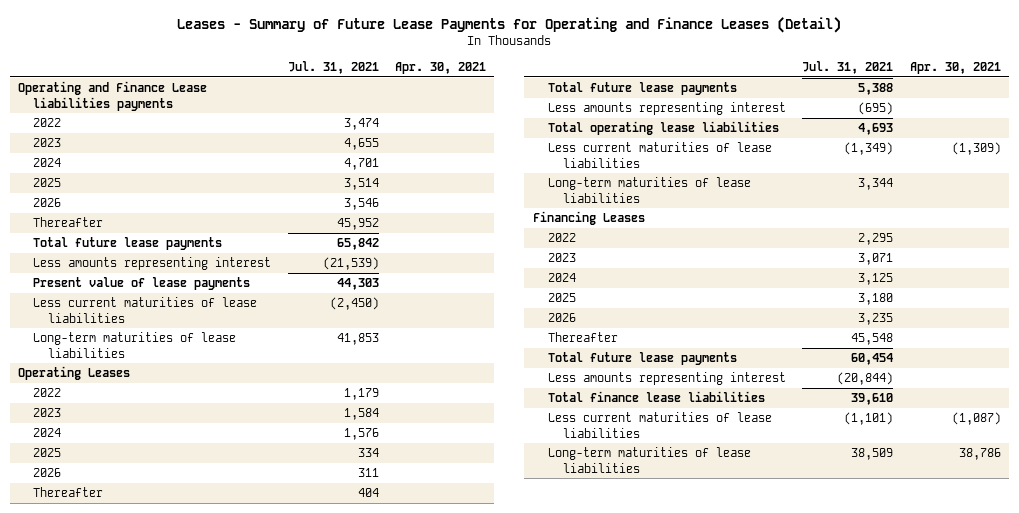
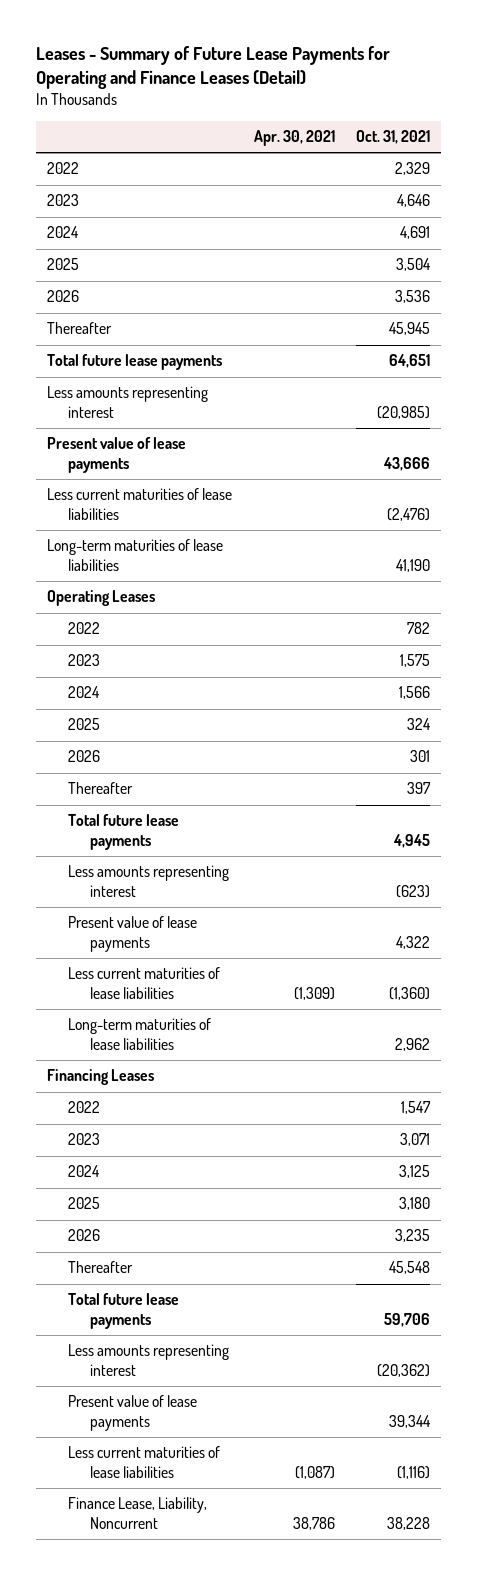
- | Jul. 31, 2021 | Apr. 30, 2021
+ | Apr. 30, 2021 | Oct. 31, 2021
- Operating and Finance Lease liabilities payments
- Total operating lease liabilities | 4,693 |
+ Present value of lease payments | | 4,322
- Total finance lease liabilities | 39,610 |
+ Present value of lease payments | | 39,344
- Long-term maturities of lease liabilities | 38,509 | 38,786
+ Finance Lease, Liability, Noncurrent | 38,786 | 38,228

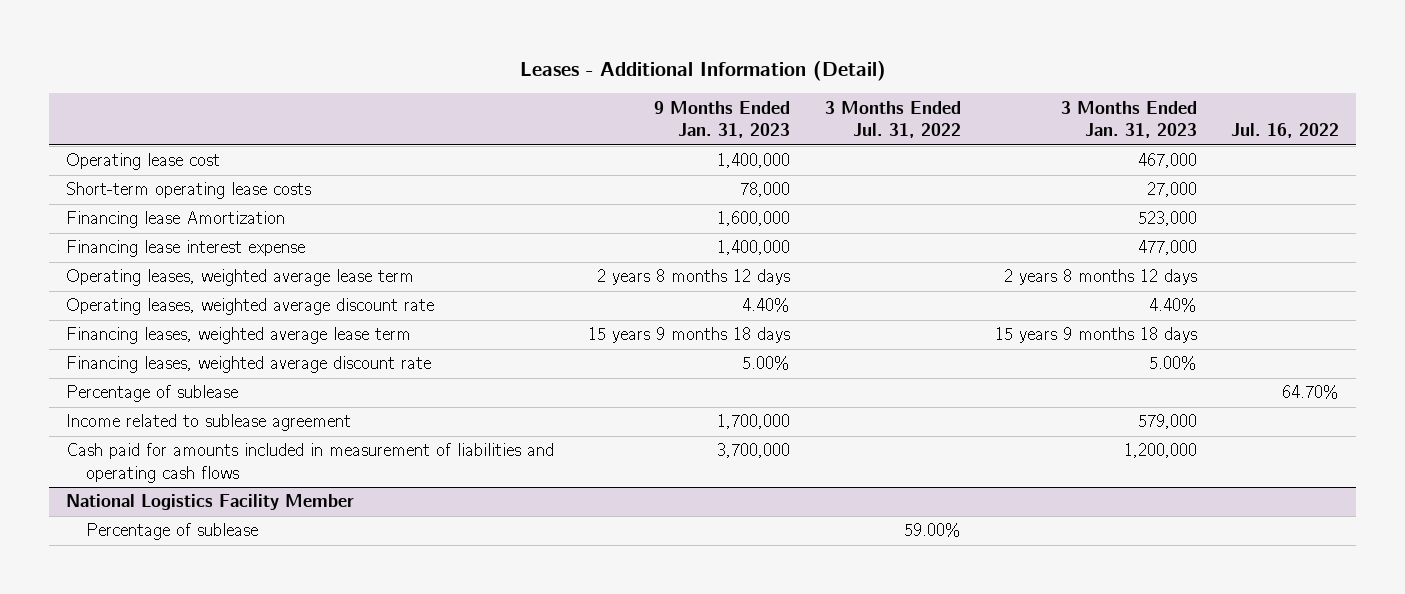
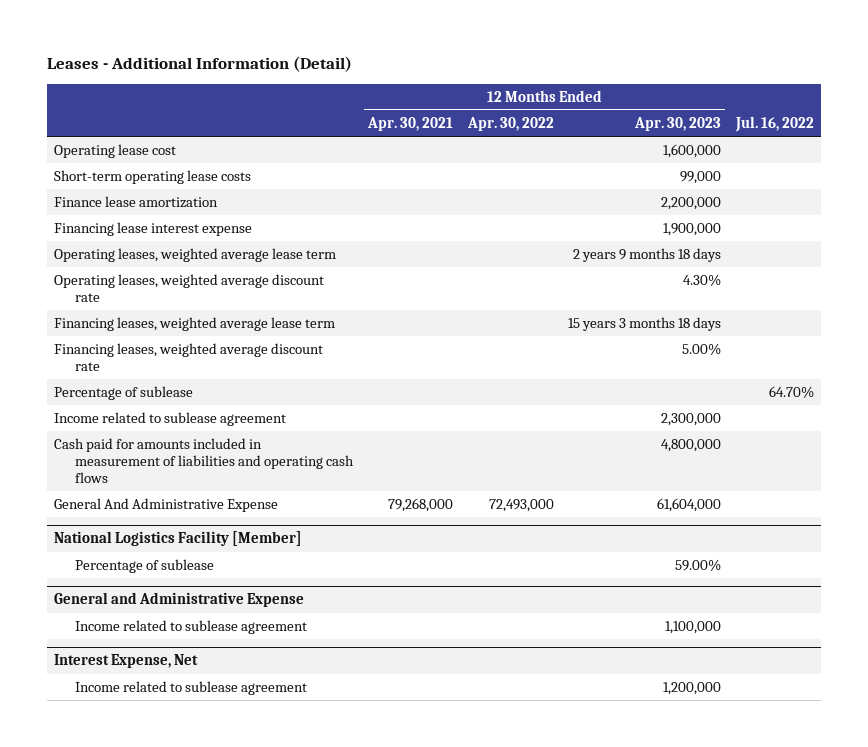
- | 9 Months Ended Jan. 31, 2023 | 3 Months Ended Jul. 31, 2022 | 3 Months Ended Jan. 31, 2023 | Jul. 16, 2022
+ | 12 Months Ended Apr. 30, 2021 | 12 Months Ended Apr. 30, 2022 | 12 Months Ended Apr. 30, 2023 | Jul. 16, 2022
- Financing lease Amortization | 1,600,000 | | 523,000 |
+ Finance lease amortization | | | 2,200,000 |
- National Logistics Facility Member
+ General And Administrative Expense | 79,268,000 | 72,493,000 | 61,604,000 |
+ National Logistics Facility [Member]
+ General and Administrative Expense
+ Income related to sublease agreement | | | 1,100,000 |
+ Interest Expense, Net
+ Income related to sublease agreement | | | 1,200,000 |

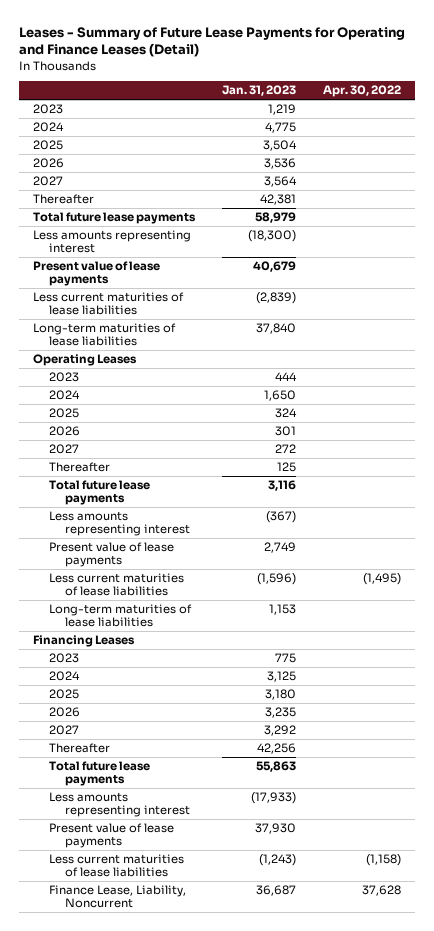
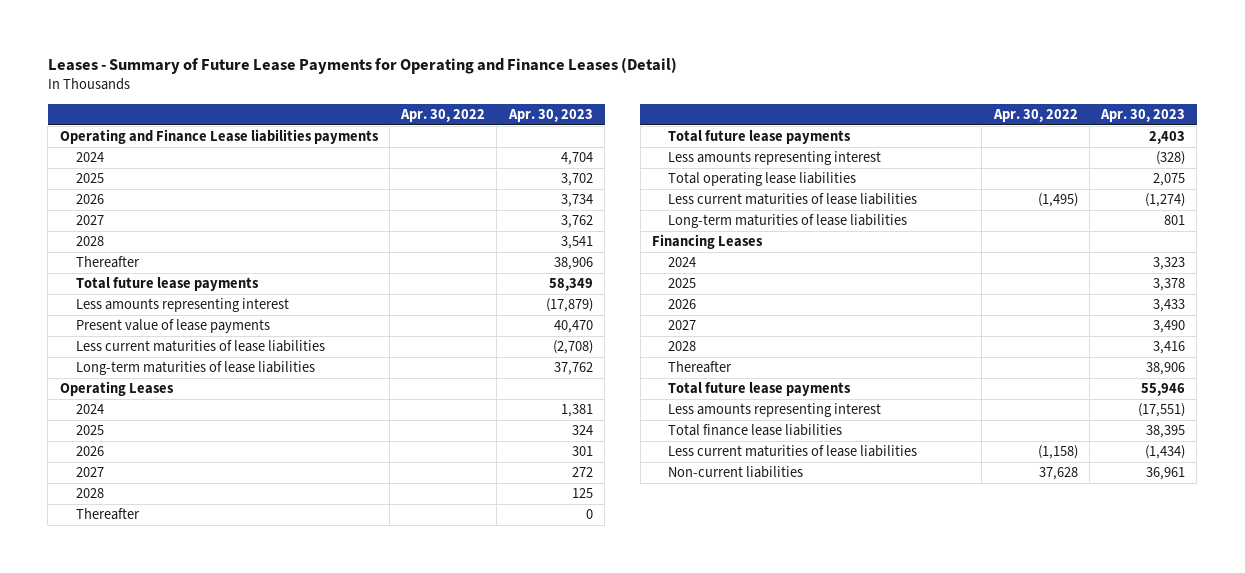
- | Jan. 31, 2023 | Apr. 30, 2022
+ | Apr. 30, 2022 | Apr. 30, 2023
- 2023 | 1,219 |
+ Operating and Finance Lease liabilities payments
+ 2028 | | 3,541
- 2023 | 444 |
+ 2028 | | 125
- Present value of lease payments | 2,749 |
+ Total operating lease liabilities | | 2,075
- 2023 | 775 |
+ 2028 | | 3,416
- Present value of lease payments | 37,930 |
+ Total finance lease liabilities | | 38,395
- Finance Lease, Liability, Noncurrent | 36,687 | 37,628
+ Non-current liabilities | 37,628 | 36,961

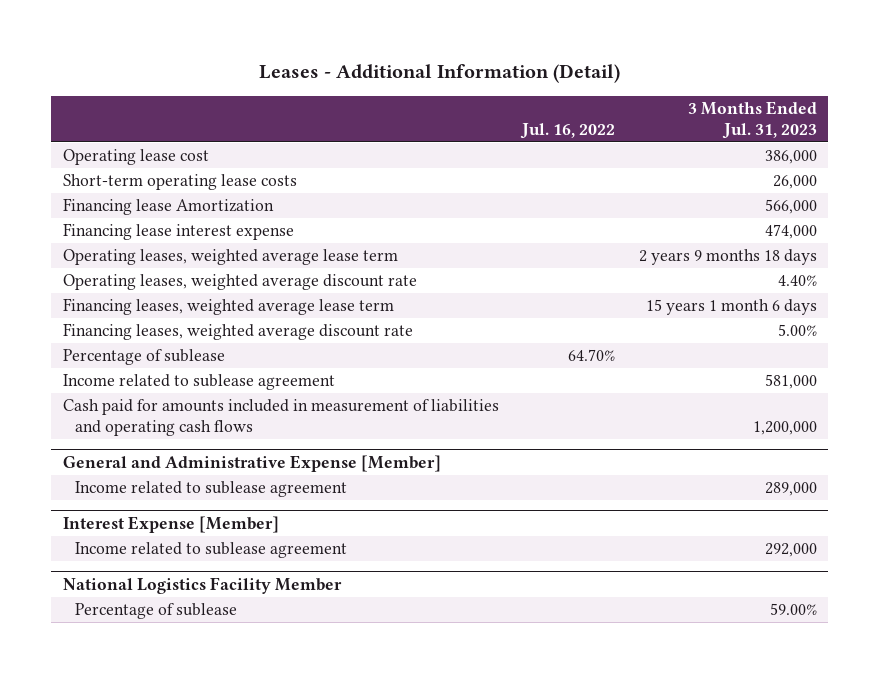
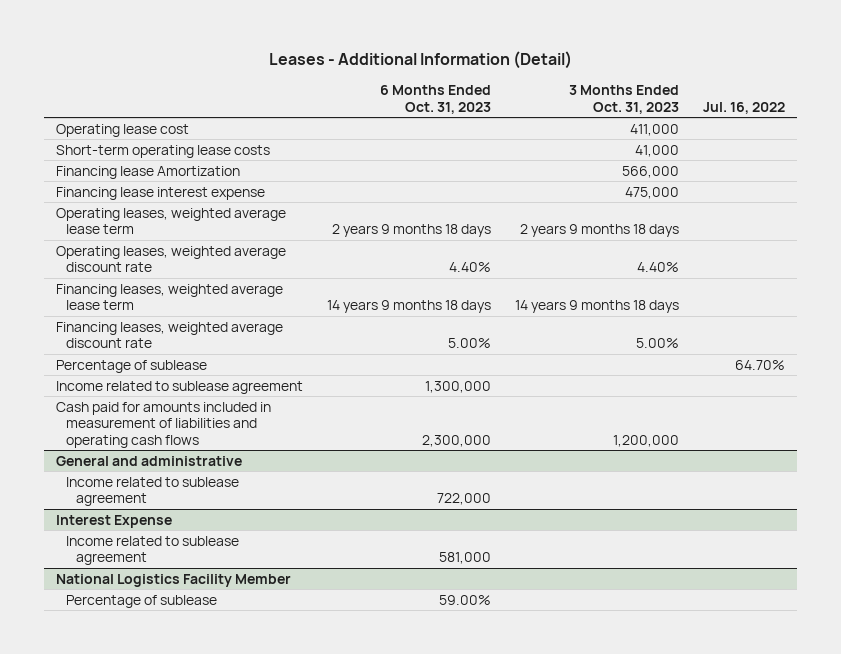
- | Jul. 16, 2022 | 3 Months Ended Jul. 31, 2023
+ | 6 Months Ended Oct. 31, 2023 | 3 Months Ended Oct. 31, 2023 | Jul. 16, 2022
- General and Administrative Expense [Member]
+ General and administrative
- Interest Expense [Member]
+ Interest Expense

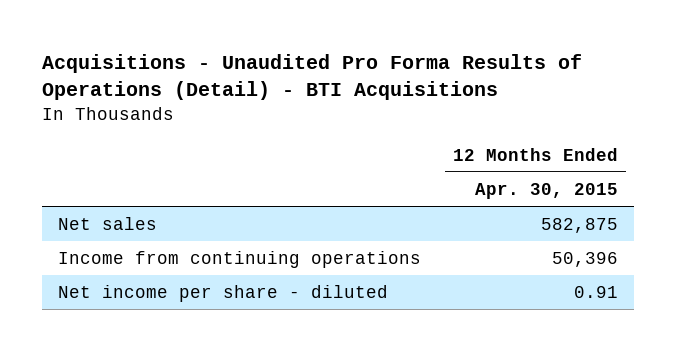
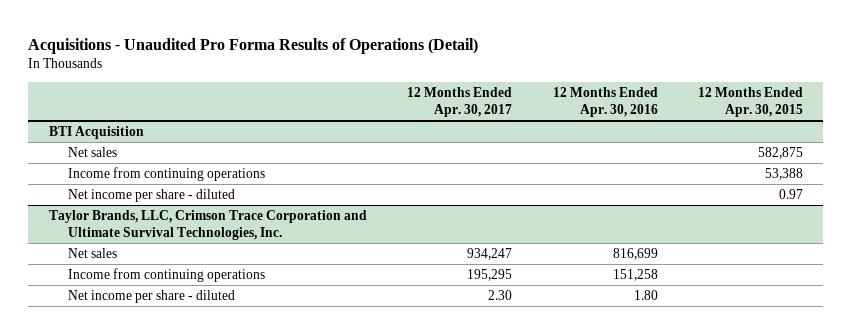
- Acquisitions - Unaudited Pro Forma Results of Operations (Detail) - BTI Acquisitions
+ Acquisitions - Unaudited Pro Forma Results of Operations (Detail)
- | 12 Months Ended Apr. 30, 2015
+ | 12 Months Ended Apr. 30, 2017 | 12 Months Ended Apr. 30, 2016 | 12 Months Ended Apr. 30, 2015
+ BTI Acquisition
- Income from continuing operations | 50,396
- Net income per share - diluted | 0.91
+ Income from continuing operations | | | 53,388
+ Net income per share - diluted | | | 0.97
+ Taylor Brands, LLC, Crimson Trace Corporation and Ultimate Survival Technologies, Inc.
+ Net sales | 934,247 | 816,699 |
+ Income from continuing operations | 195,295 | 151,258 |
+ Net income per share - diluted | 2.30 | 1.80 |

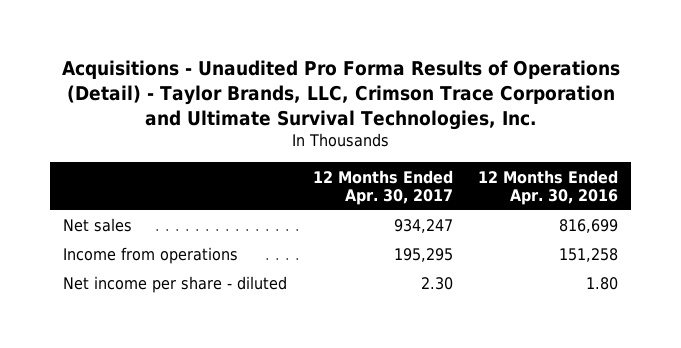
- Acquisitions - Unaudited Pro Forma Results of Operations (Detail)
+ Acquisitions - Unaudited Pro Forma Results of Operations (Detail) - Taylor Brands, LLC, Crimson Trace Corporation and Ultimate Survival Technologies, Inc.
- | 12 Months Ended Apr. 30, 2017 | 12 Months Ended Apr. 30, 2016 | 12 Months Ended Apr. 30, 2015
+ | 12 Months Ended Apr. 30, 2017 | 12 Months Ended Apr. 30, 2016
- BTI Acquisition
- Net sales | | | 582,875
- Income from continuing operations | | | 53,388
- Net income per share - diluted | | | 0.97
- Taylor Brands, LLC, Crimson Trace Corporation and Ultimate Survival Technologies, Inc.
- Income from continuing operations | 195,295 | 151,258 |
+ Income from operations | 195,295 | 151,258

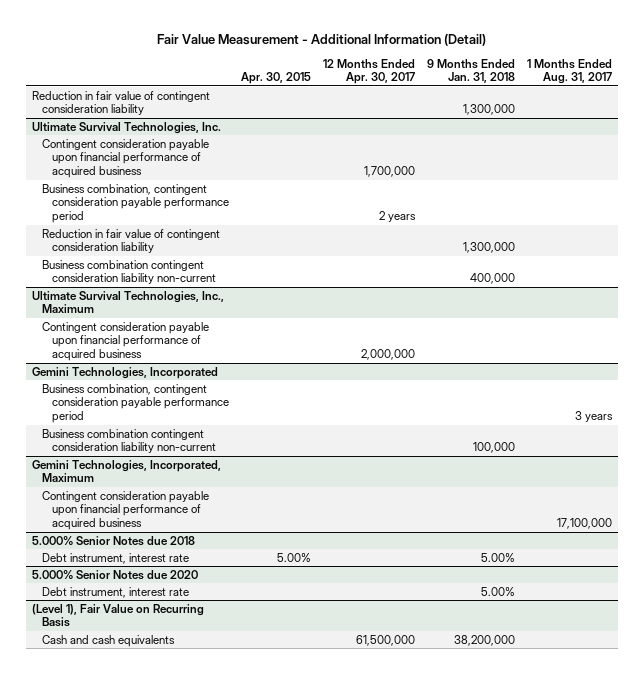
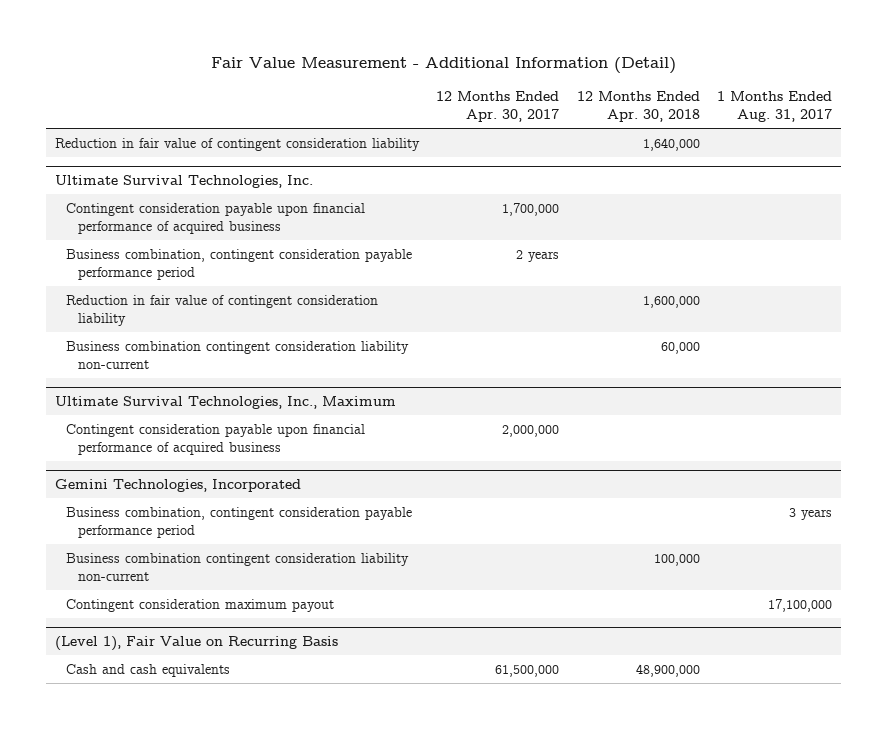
- | Apr. 30, 2015 | 12 Months Ended Apr. 30, 2017 | 9 Months Ended Jan. 31, 2018 | 1 Months Ended Aug. 31, 2017
+ | 12 Months Ended Apr. 30, 2017 | 12 Months Ended Apr. 30, 2018 | 1 Months Ended Aug. 31, 2017
- Gemini Technologies, Incorporated, Maximum
- Contingent consideration payable upon financial performance of acquired business | | | | 17,100,000
- 5.000% Senior Notes due 2018
- Debt instrument, interest rate | 5.00% | | 5.00% |
- 5.000% Senior Notes due 2020
- Debt instrument, interest rate | | | 5.00% |
@ Gemini Technologies, Incorporated
+ Contingent consideration maximum payout | | | 17,100,000

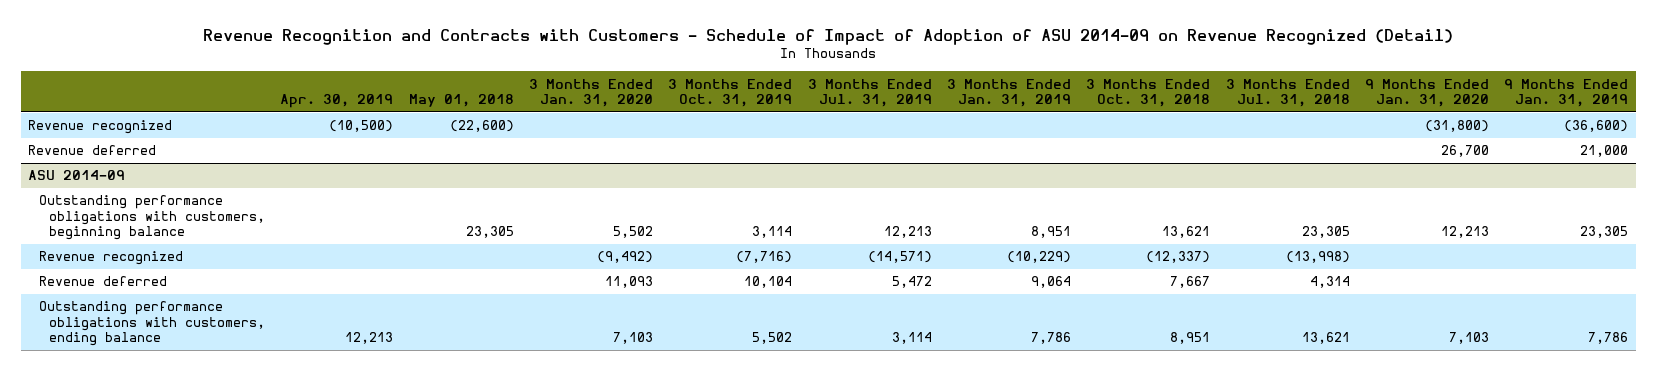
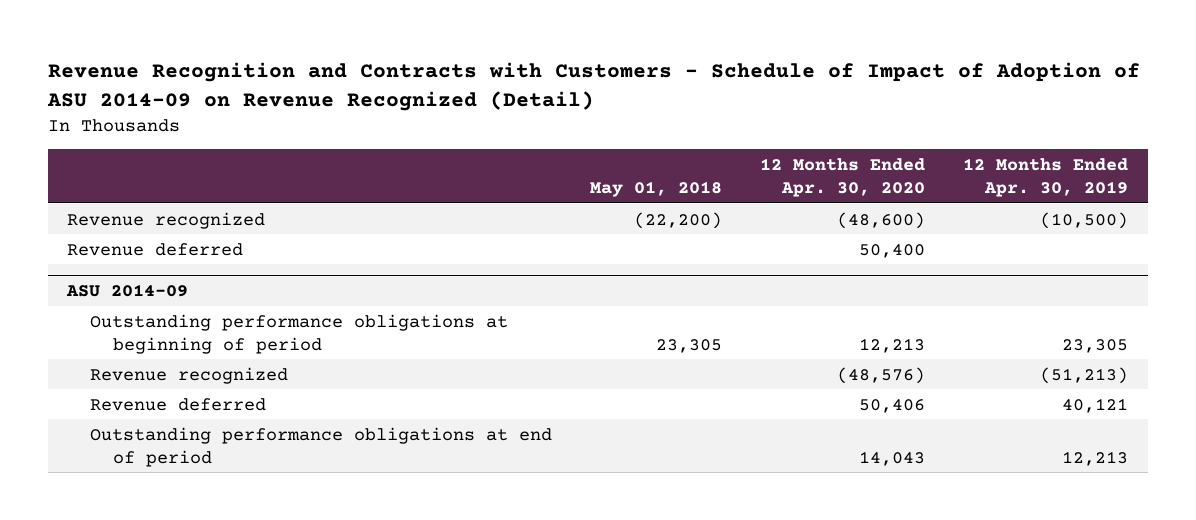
- | Apr. 30, 2019 | May 01, 2018 | 3 Months Ended Jan. 31, 2020 | 3 Months Ended Oct. 31, 2019 | 3 Months Ended Jul. 31, 2019 | 3 Months Ended Jan. 31, 2019 | 3 Months Ended Oct. 31, 2018 | 3 Months Ended Jul. 31, 2018 | 9 Months Ended Jan. 31, 2020 | 9 Months Ended Jan. 31, 2019
+ | May 01, 2018 | 12 Months Ended Apr. 30, 2020 | 12 Months Ended Apr. 30, 2019
- Revenue recognized | (10,500) | (22,600) | | | | | | | (31,800) | (36,600)
+ Revenue recognized | (22,200) | (48,600) | (10,500)
@ ASU 2014-09
- Outstanding performance obligations with customers, beginning balance | | 23,305 | 5,502 | 3,114 | 12,213 | 8,951 | 13,621 | 23,305 | 12,213 | 23,305
+ Outstanding performance obligations at beginning of period | 23,305 | 12,213 | 23,305
- Outstanding performance obligations with customers, ending balance | 12,213 | | 7,103 | 5,502 | 3,114 | 7,786 | 8,951 | 13,621 | 7,103 | 7,786
+ Outstanding performance obligations at end of period | | 14,043 | 12,213

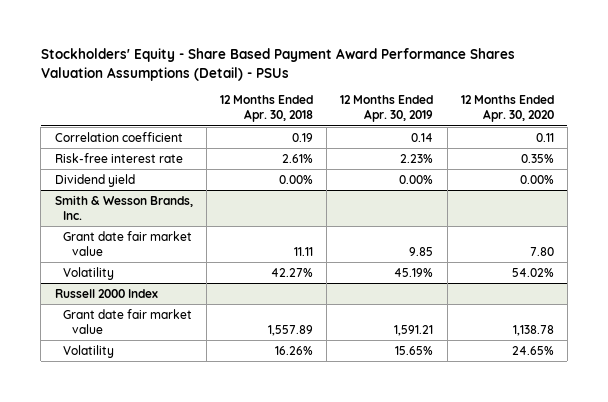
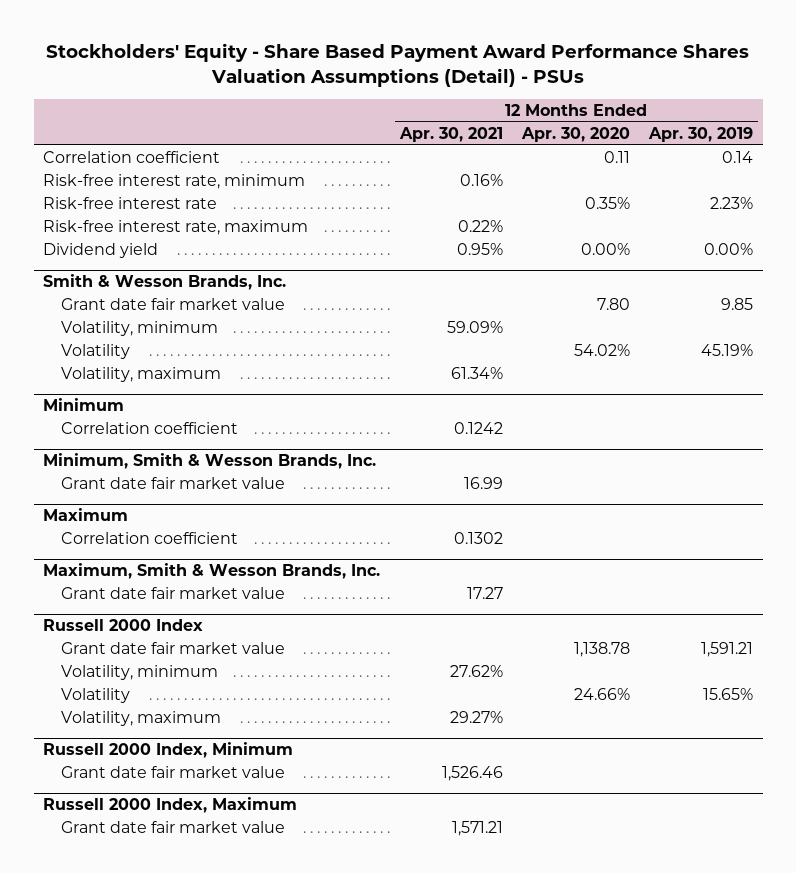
- | 12 Months Ended Apr. 30, 2018 | 12 Months Ended Apr. 30, 2019 | 12 Months Ended Apr. 30, 2020
+ | 12 Months Ended Apr. 30, 2021 | 12 Months Ended Apr. 30, 2020 | 12 Months Ended Apr. 30, 2019
+ Risk-free interest rate, minimum | 0.16% | |
+ Risk-free interest rate, maximum | 0.22% | |
@ Smith & Wesson Brands, Inc.
+ Volatility, minimum | 59.09% | |
+ Volatility, maximum | 61.34% | |
+ Minimum
+ Correlation coefficient | 0.1242 | |
+ Minimum, Smith & Wesson Brands, Inc.
+ Grant date fair market value | 16.99 | |
+ Maximum
+ Correlation coefficient | 0.1302 | |
+ Maximum, Smith & Wesson Brands, Inc.
+ Grant date fair market value | 17.27 | |
@ Russell 2000 Index
- Volatility | 16.26% | 15.65% | 24.65%
+ Volatility, minimum | 27.62% | |
+ Volatility | | 24.66% | 15.65%
+ Volatility, maximum | 29.27% | |
+ Russell 2000 Index, Minimum
+ Grant date fair market value | 1,526.46 | |
+ Russell 2000 Index, Maximum
+ Grant date fair market value | 1,571.21 | |

